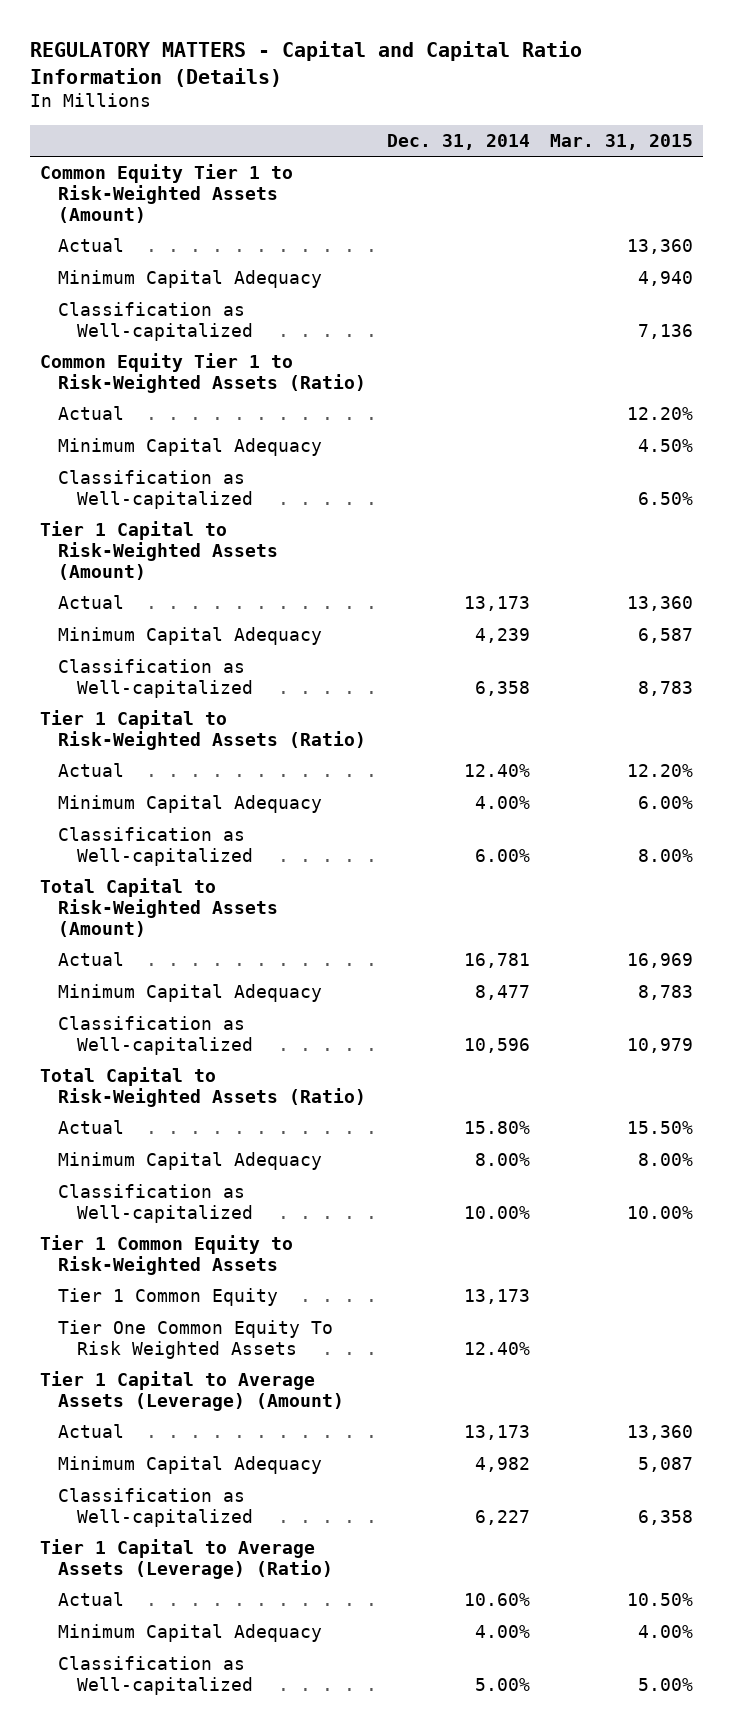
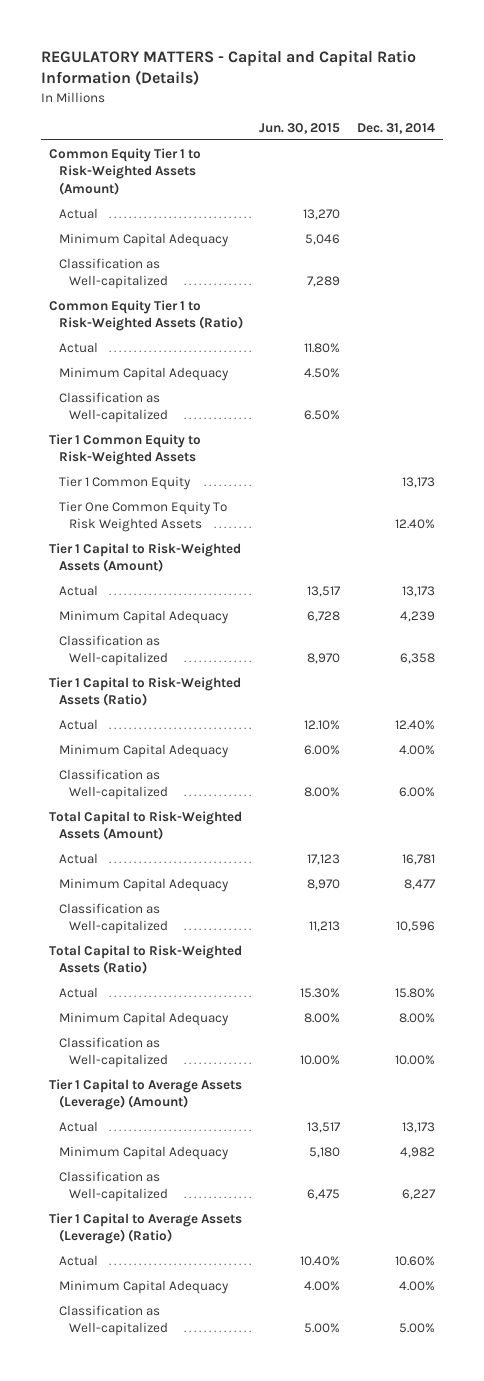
- | Dec. 31, 2014 | Mar. 31, 2015
+ | Jun. 30, 2015 | Dec. 31, 2014
moved up: Tier 1 Common Equity to Risk-Weighted Assets
moved up: Tier 1 Common Equity | | 13,173
moved up: Tier One Common Equity To Risk Weighted Assets | | 12.40%

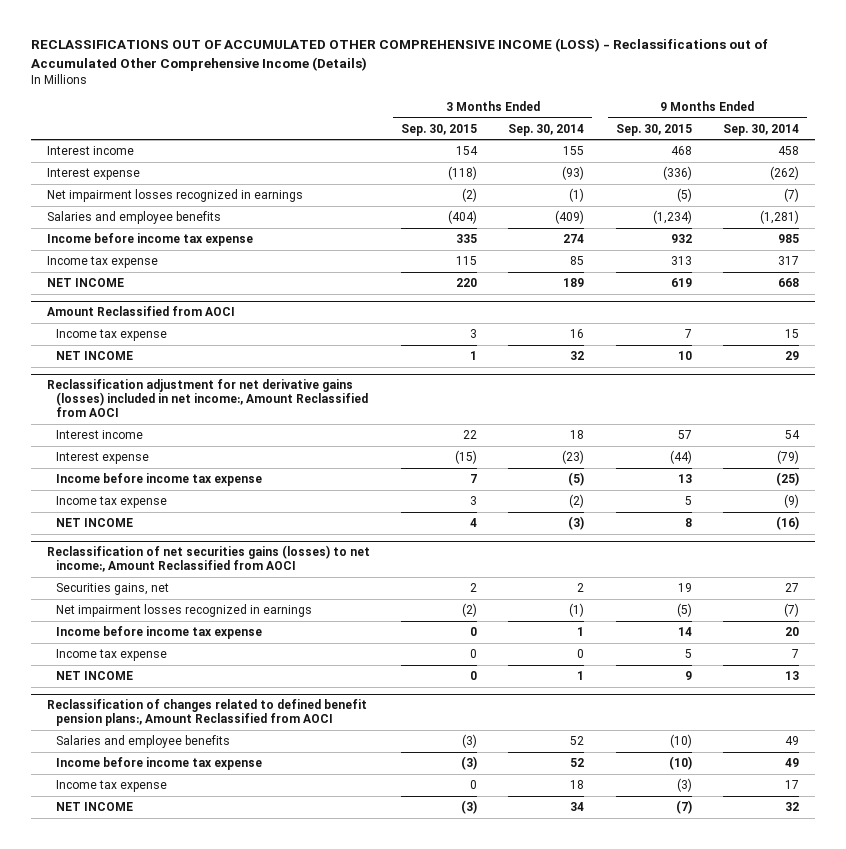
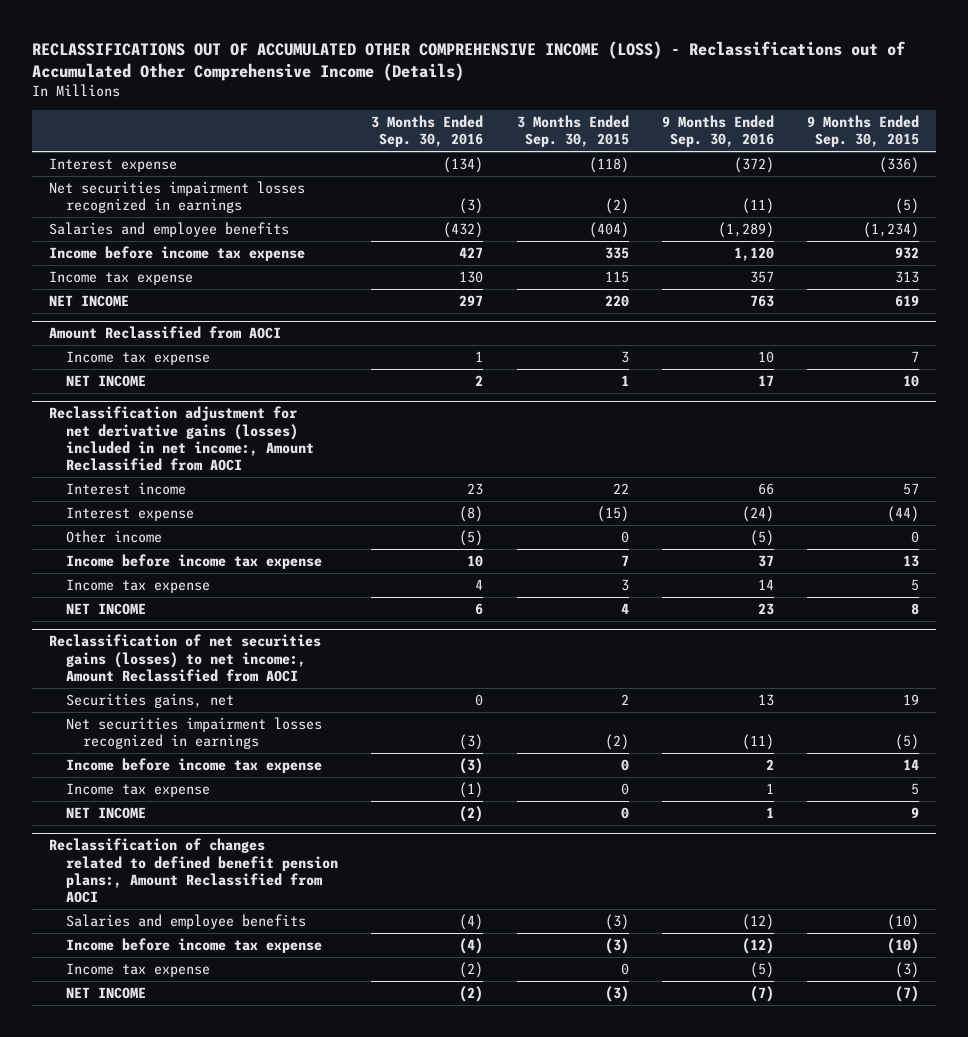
- | 3 Months Ended Sep. 30, 2015 | 3 Months Ended Sep. 30, 2014 | 9 Months Ended Sep. 30, 2015 | 9 Months Ended Sep. 30, 2014
+ | 3 Months Ended Sep. 30, 2016 | 3 Months Ended Sep. 30, 2015 | 9 Months Ended Sep. 30, 2016 | 9 Months Ended Sep. 30, 2015
- Interest income | 154 | 155 | 468 | 458
- Net impairment losses recognized in earnings | (2) | (1) | (5) | (7)
+ Net securities impairment losses recognized in earnings | (3) | (2) | (11) | (5)
@ Reclassification adjustment for net derivative gains (losses) included in net income:, Amount Reclassified from AOCI
+ Other income | (5) | 0 | (5) | 0
@ Reclassification of net securities gains (losses) to net income:, Amount Reclassified from AOCI
- Net impairment losses recognized in earnings | (2) | (1) | (5) | (7)
+ Net securities impairment losses recognized in earnings | (3) | (2) | (11) | (5)

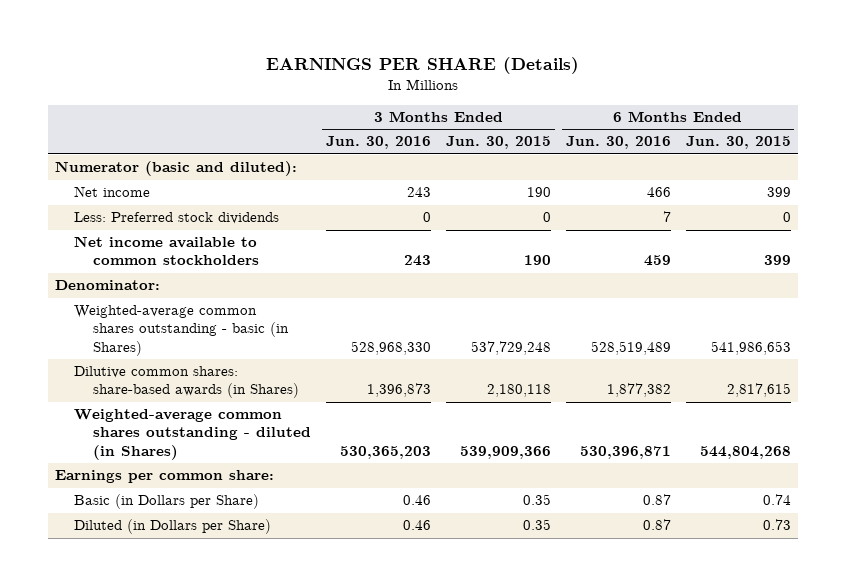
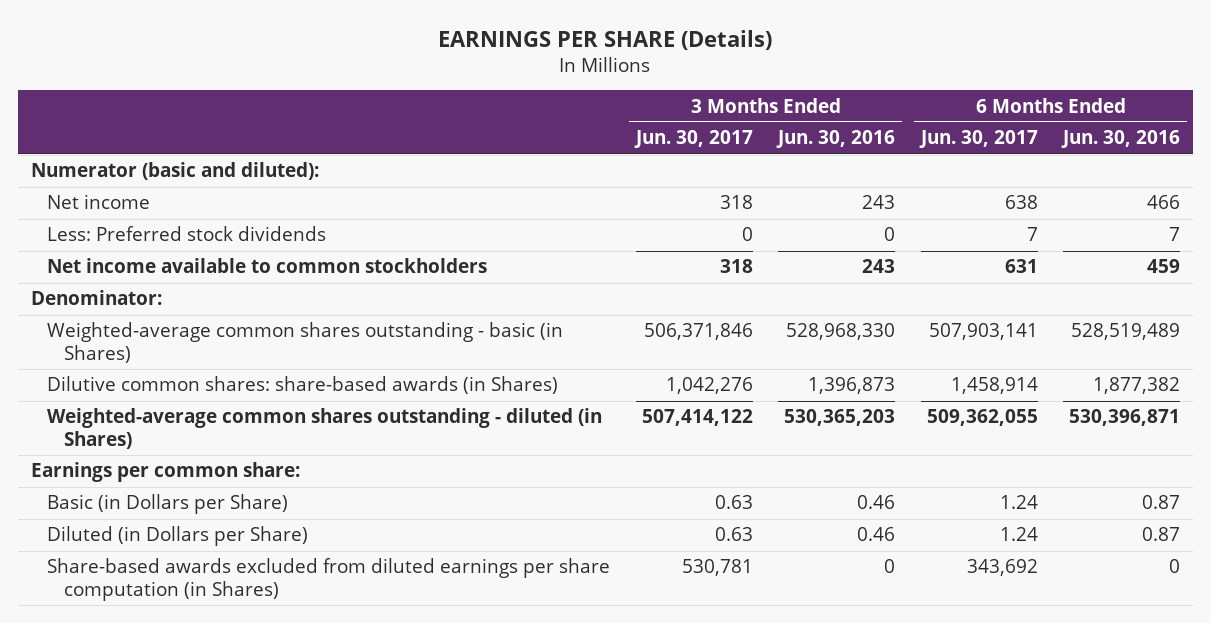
- | 3 Months Ended Jun. 30, 2016 | 3 Months Ended Jun. 30, 2015 | 6 Months Ended Jun. 30, 2016 | 6 Months Ended Jun. 30, 2015
+ | 3 Months Ended Jun. 30, 2017 | 3 Months Ended Jun. 30, 2016 | 6 Months Ended Jun. 30, 2017 | 6 Months Ended Jun. 30, 2016
+ Share-based awards excluded from diluted earnings per share computation (in Shares) | 530,781 | 0 | 343,692 | 0

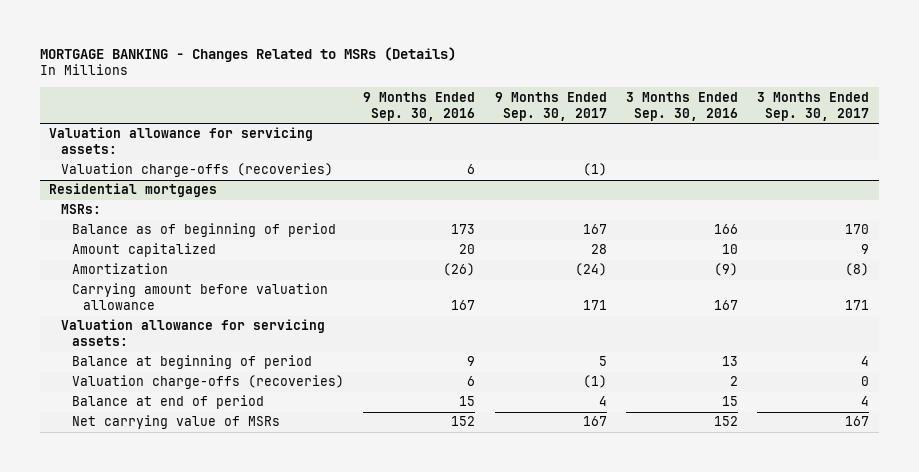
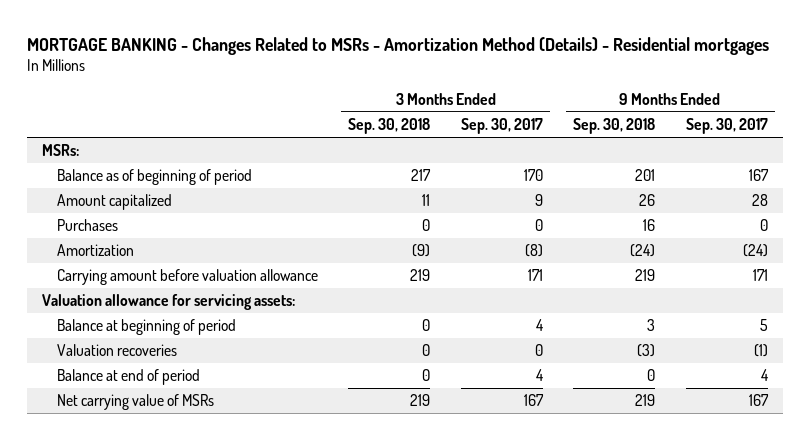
- MORTGAGE BANKING - Changes Related to MSRs (Details)
+ MORTGAGE BANKING - Changes Related to MSRs - Amortization Method (Details) - Residential mortgages
- | 9 Months Ended Sep. 30, 2016 | 9 Months Ended Sep. 30, 2017 | 3 Months Ended Sep. 30, 2016 | 3 Months Ended Sep. 30, 2017
+ | 3 Months Ended Sep. 30, 2018 | 3 Months Ended Sep. 30, 2017 | 9 Months Ended Sep. 30, 2018 | 9 Months Ended Sep. 30, 2017
- Valuation allowance for servicing assets:
- Valuation charge-offs (recoveries) | 6 | (1) | |
- Residential mortgages
+ Purchases | 0 | 0 | 16 | 0
- Valuation charge-offs (recoveries) | 6 | (1) | 2 | 0
+ Valuation recoveries | 0 | 0 | (3) | (1)

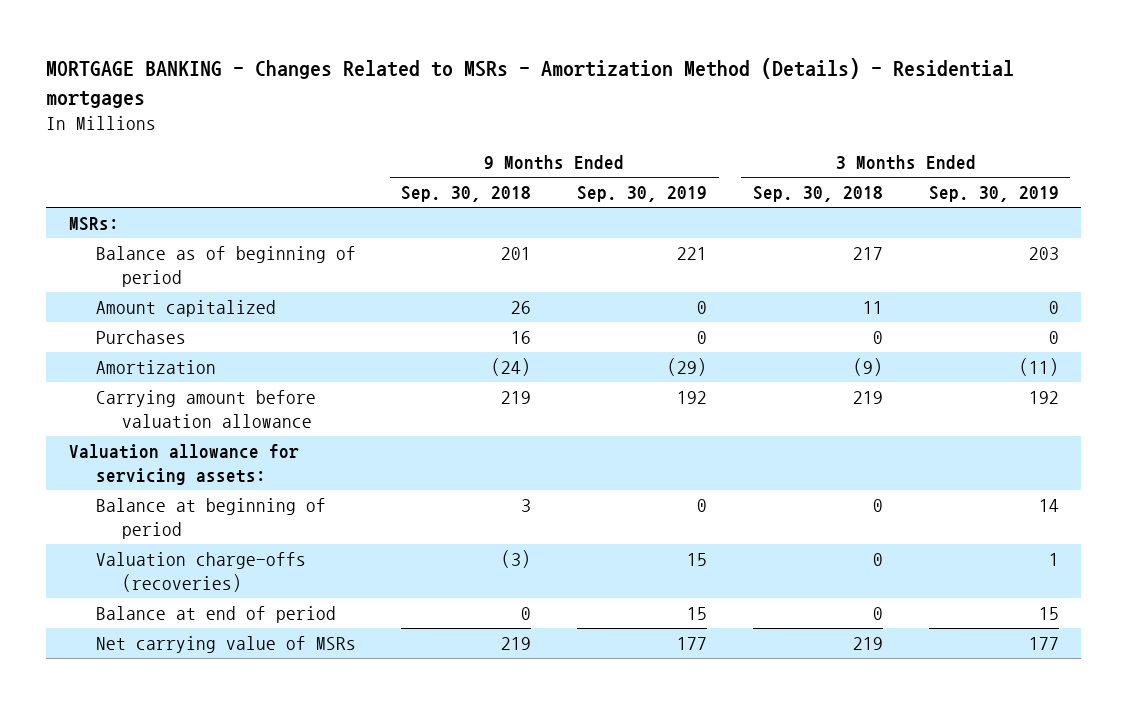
- | 3 Months Ended Sep. 30, 2018 | 3 Months Ended Sep. 30, 2017 | 9 Months Ended Sep. 30, 2018 | 9 Months Ended Sep. 30, 2017
+ | 9 Months Ended Sep. 30, 2018 | 9 Months Ended Sep. 30, 2019 | 3 Months Ended Sep. 30, 2018 | 3 Months Ended Sep. 30, 2019
- Valuation recoveries | 0 | 0 | (3) | (1)
+ Valuation charge-offs (recoveries) | (3) | 15 | 0 | 1

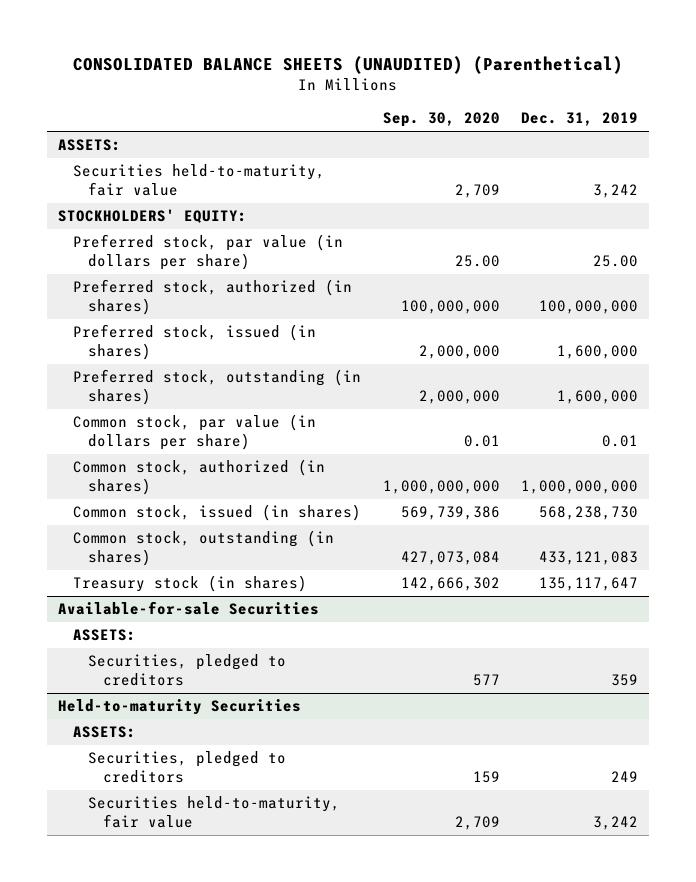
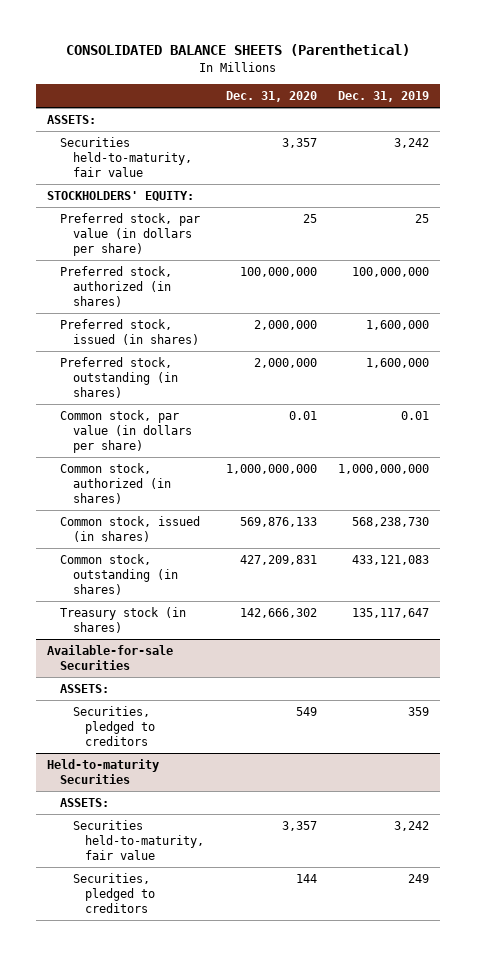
- CONSOLIDATED BALANCE SHEETS (UNAUDITED) (Parenthetical)
+ CONSOLIDATED BALANCE SHEETS (Parenthetical)
- | Sep. 30, 2020 | Dec. 31, 2019
+ | Dec. 31, 2020 | Dec. 31, 2019
- Preferred stock, par value (in dollars per share) | 25.00 | 25.00
+ Preferred stock, par value (in dollars per share) | 25 | 25
@ Held-to-maturity Securities
moved down: Securities, pledged to creditors | 144 | 249

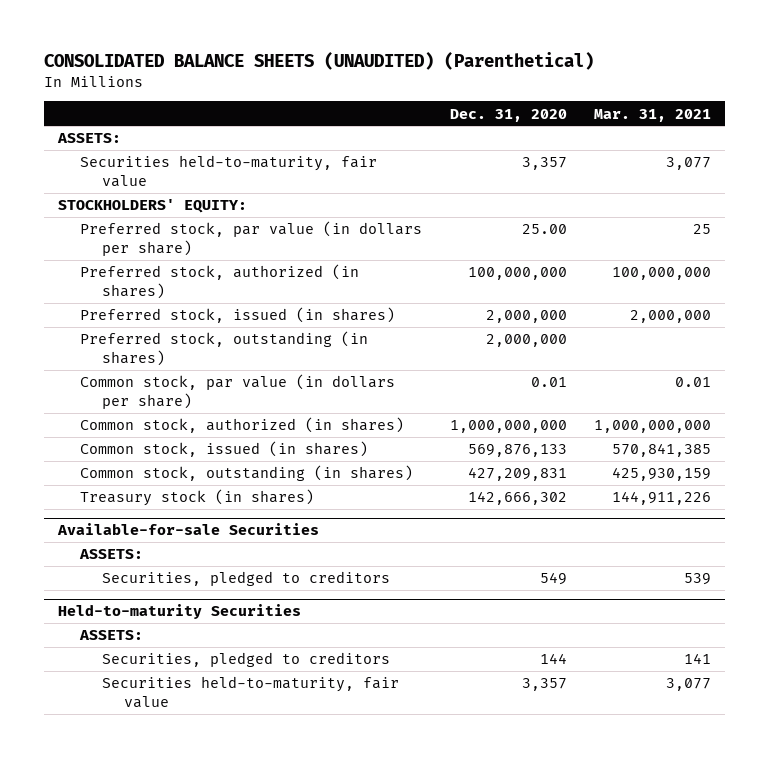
- CONSOLIDATED BALANCE SHEETS (Parenthetical)
+ CONSOLIDATED BALANCE SHEETS (UNAUDITED) (Parenthetical)
- | Dec. 31, 2020 | Dec. 31, 2019
+ | Dec. 31, 2020 | Mar. 31, 2021
- Preferred stock, par value (in dollars per share) | 25 | 25
+ Preferred stock, par value (in dollars per share) | 25.00 | 25
@ Held-to-maturity Securities
moved down: Securities held-to-maturity, fair value | 3,357 | 3,077

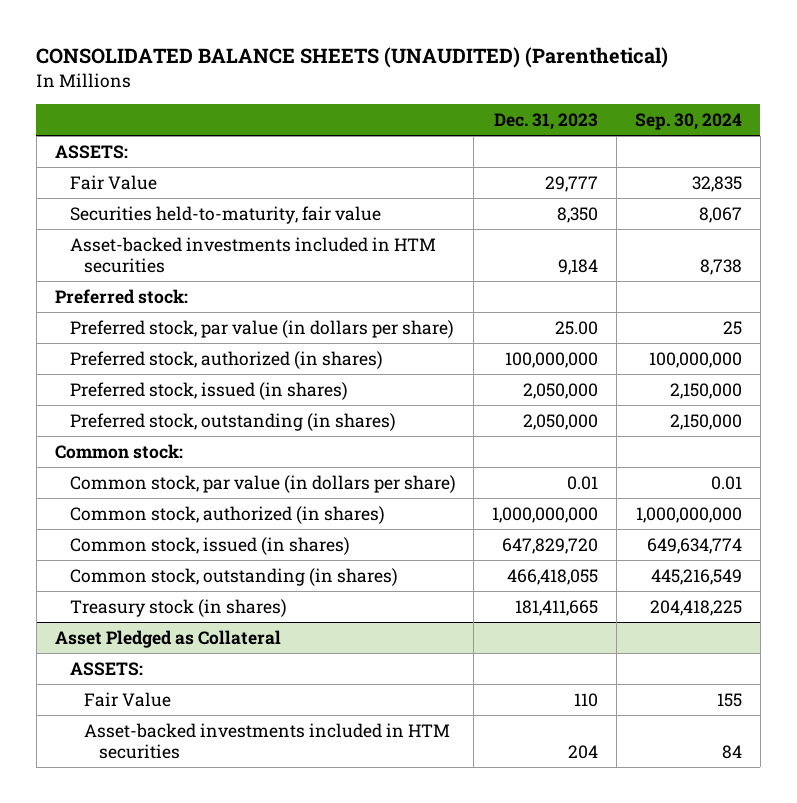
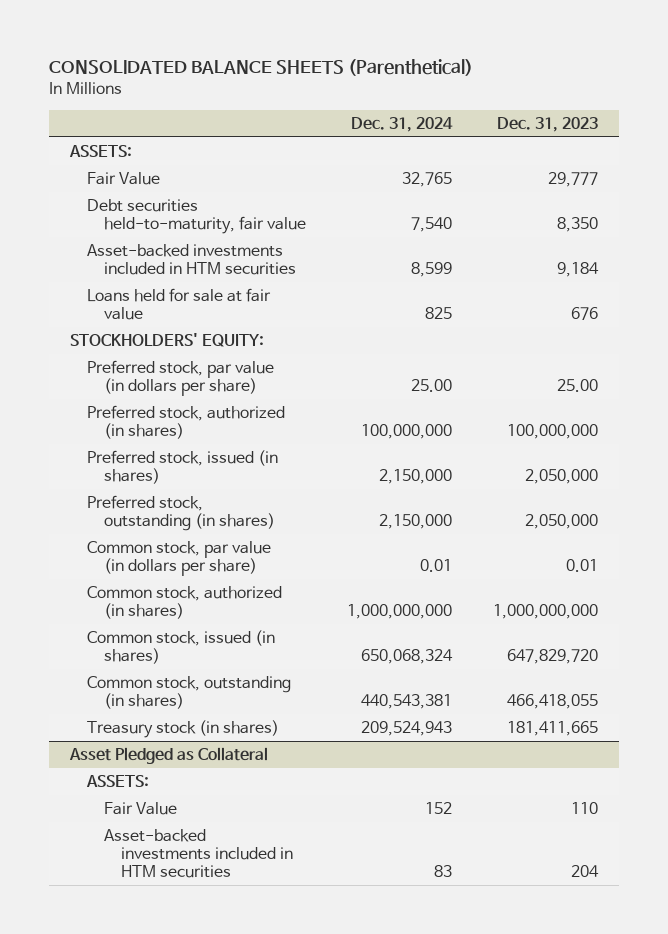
- CONSOLIDATED BALANCE SHEETS (UNAUDITED) (Parenthetical)
+ CONSOLIDATED BALANCE SHEETS (Parenthetical)
- | Dec. 31, 2023 | Sep. 30, 2024
+ | Dec. 31, 2024 | Dec. 31, 2023
- Securities held-to-maturity, fair value | 8,350 | 8,067
+ Debt securities held-to-maturity, fair value | 7,540 | 8,350
- Preferred stock:
+ Loans held for sale at fair value | 825 | 676
+ STOCKHOLDERS' EQUITY:
- Common stock:

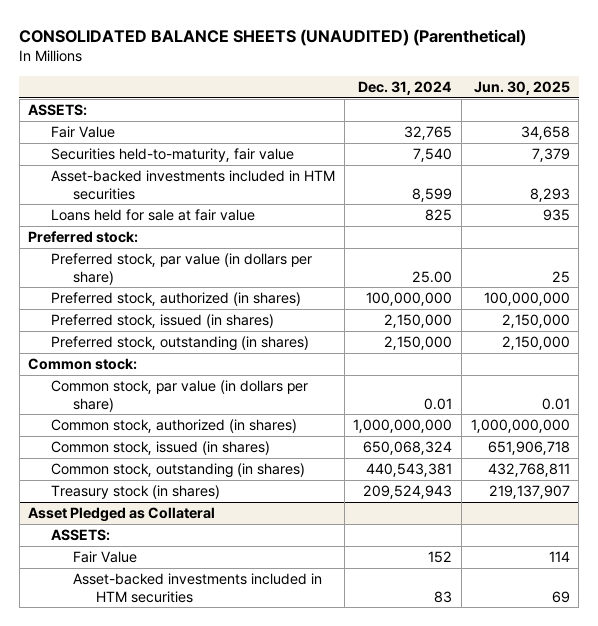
- CONSOLIDATED BALANCE SHEETS (Parenthetical)
+ CONSOLIDATED BALANCE SHEETS (UNAUDITED) (Parenthetical)
- | Dec. 31, 2024 | Dec. 31, 2023
+ | Dec. 31, 2024 | Jun. 30, 2025
- Debt securities held-to-maturity, fair value | 7,540 | 8,350
+ Securities held-to-maturity, fair value | 7,540 | 7,379
- STOCKHOLDERS' EQUITY:
+ Preferred stock:
+ Common stock:

